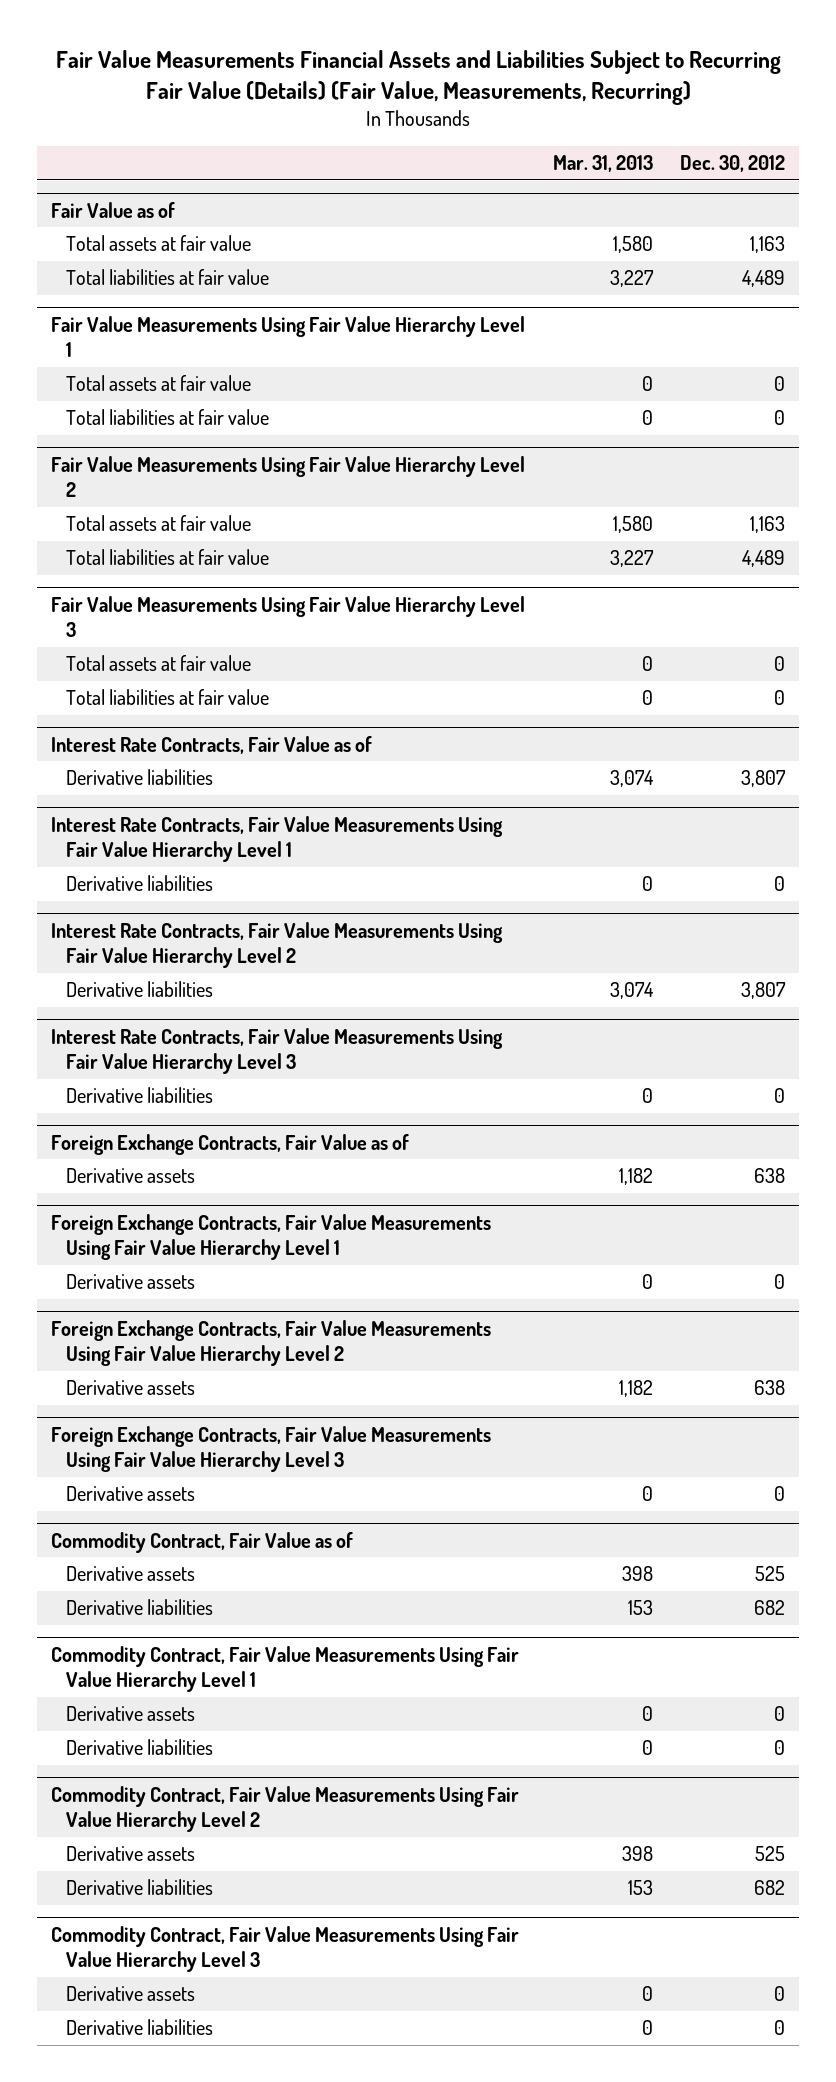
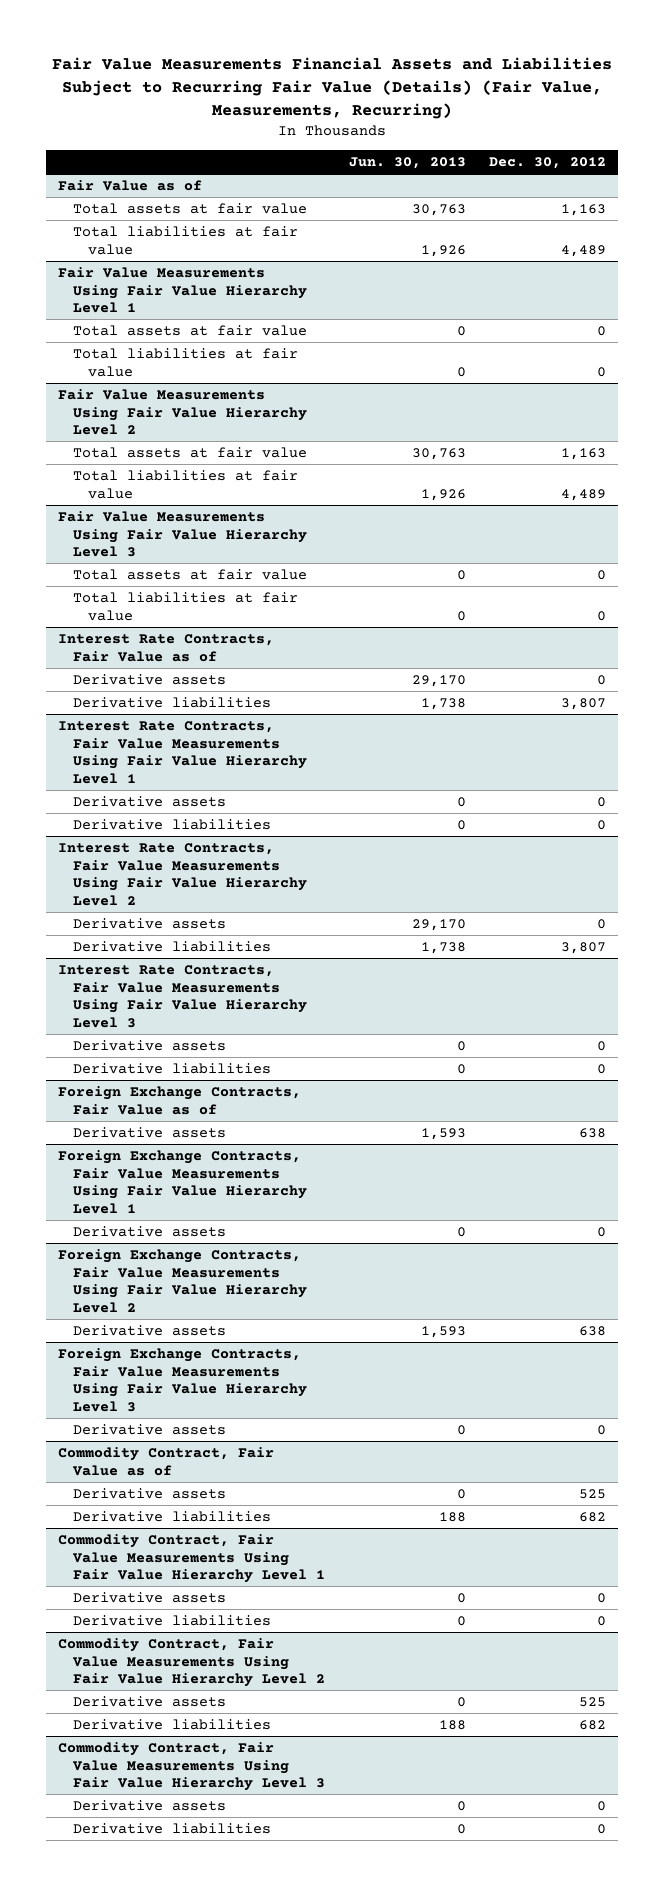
- | Mar. 31, 2013 | Dec. 30, 2012
+ | Jun. 30, 2013 | Dec. 30, 2012
@ Interest Rate Contracts, Fair Value as of
+ Derivative assets | 29,170 | 0
@ Interest Rate Contracts, Fair Value Measurements Using Fair Value Hierarchy Level 1
+ Derivative assets | 0 | 0
@ Interest Rate Contracts, Fair Value Measurements Using Fair Value Hierarchy Level 2
+ Derivative assets | 29,170 | 0
@ Interest Rate Contracts, Fair Value Measurements Using Fair Value Hierarchy Level 3
+ Derivative assets | 0 | 0

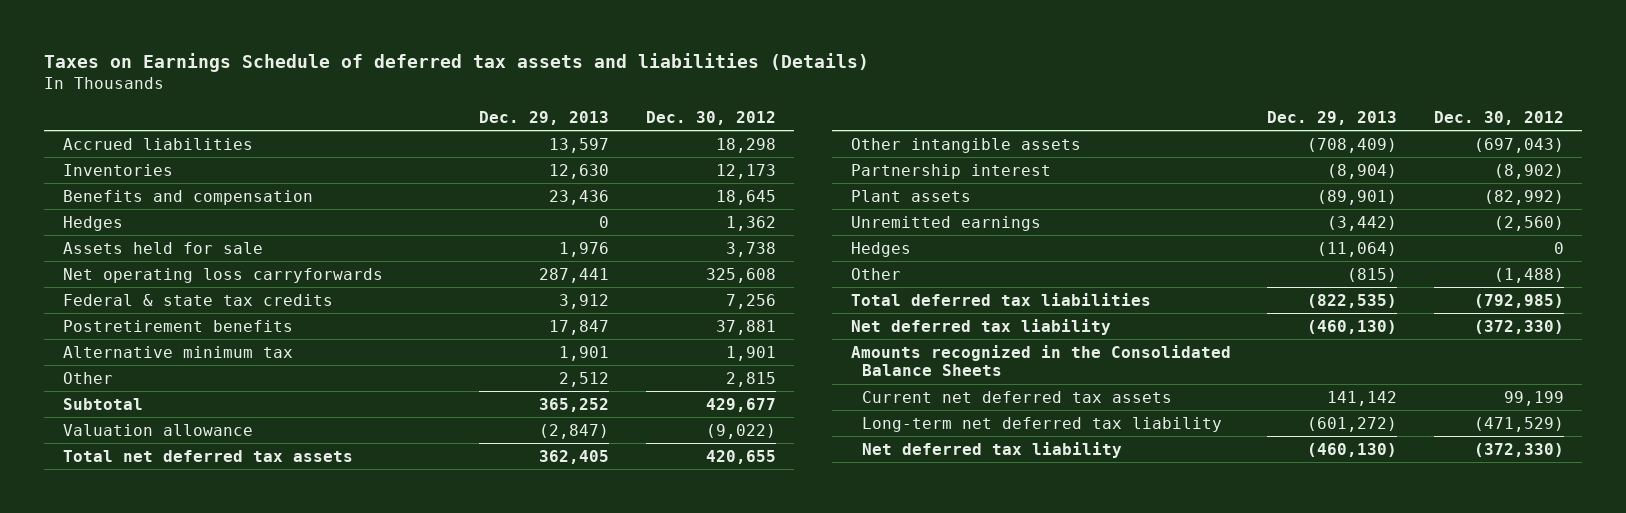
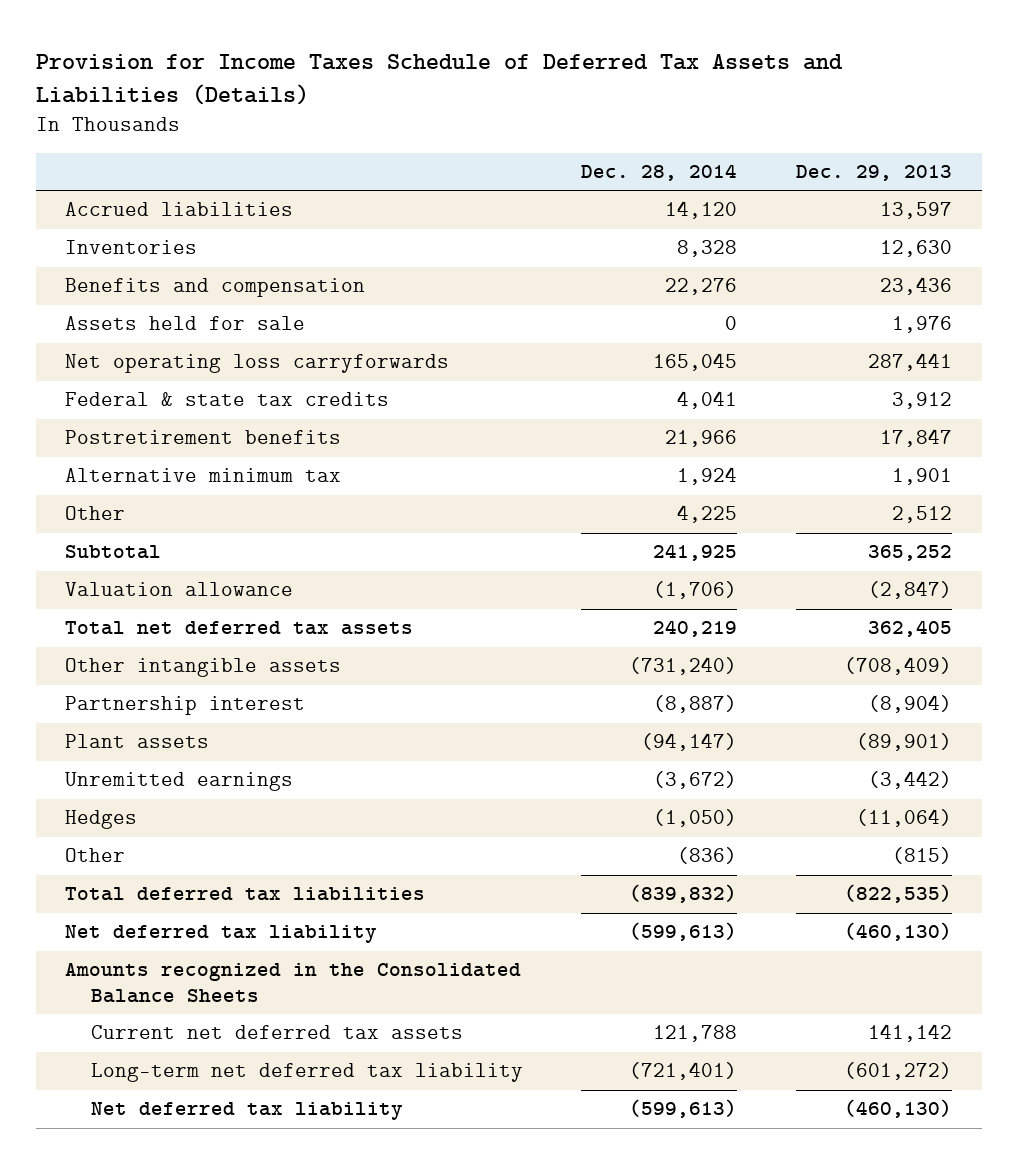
- Taxes on Earnings Schedule of deferred tax assets and liabilities (Details)
+ Provision for Income Taxes Schedule of Deferred Tax Assets and Liabilities (Details)
- | Dec. 29, 2013 | Dec. 30, 2012
+ | Dec. 28, 2014 | Dec. 29, 2013
- Hedges | 0 | 1,362

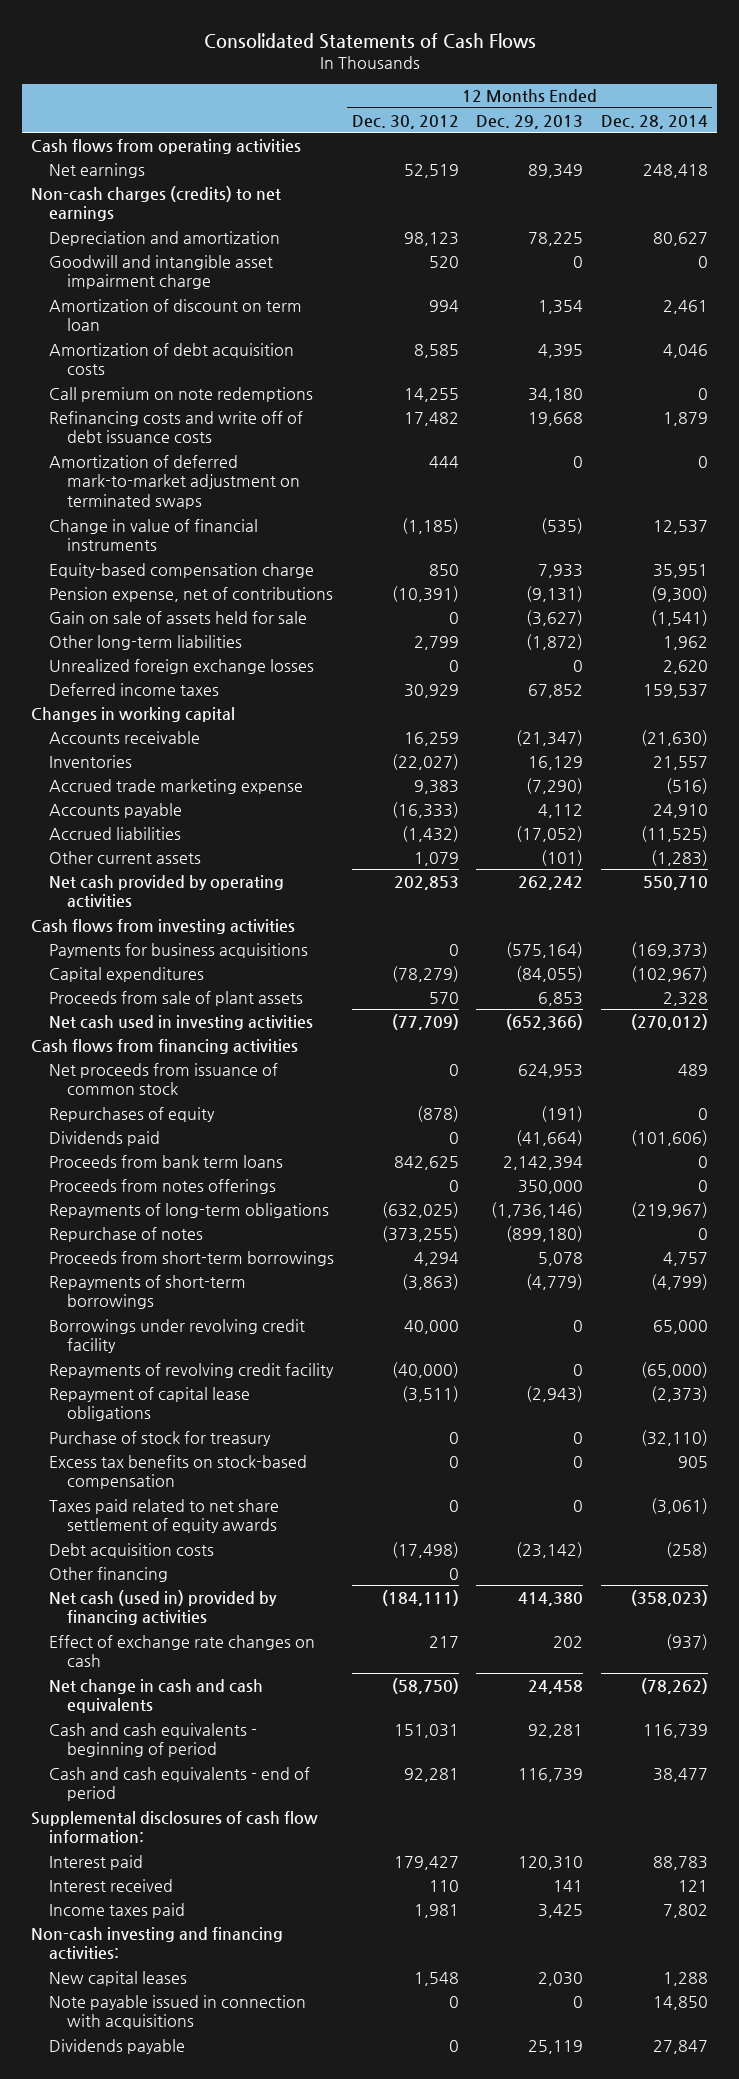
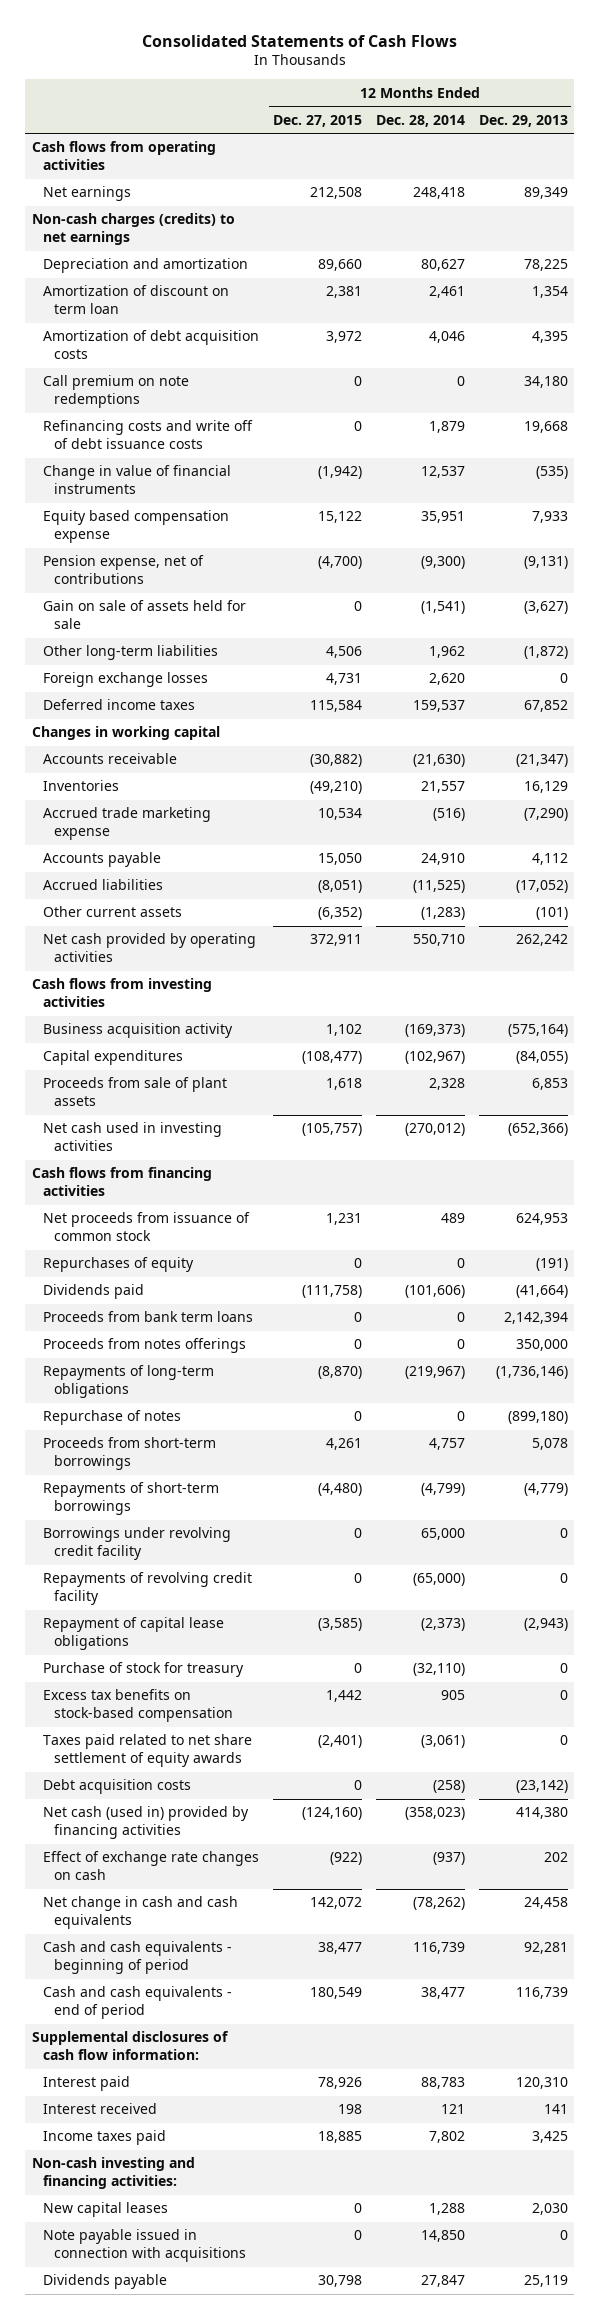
- | 12 Months Ended Dec. 30, 2012 | 12 Months Ended Dec. 29, 2013 | 12 Months Ended Dec. 28, 2014
+ | 12 Months Ended Dec. 27, 2015 | 12 Months Ended Dec. 28, 2014 | 12 Months Ended Dec. 29, 2013
- Goodwill and intangible asset impairment charge | 520 | 0 | 0
- Amortization of deferred mark-to-market adjustment on terminated swaps | 444 | 0 | 0
- Equity-based compensation charge | 850 | 7,933 | 35,951
+ Equity based compensation expense | 15,122 | 35,951 | 7,933
- Unrealized foreign exchange losses | 0 | 0 | 2,620
+ Foreign exchange losses | 4,731 | 2,620 | 0
- Payments for business acquisitions | 0 | (575,164) | (169,373)
+ Business acquisition activity | 1,102 | (169,373) | (575,164)
- Other financing | 0 | |

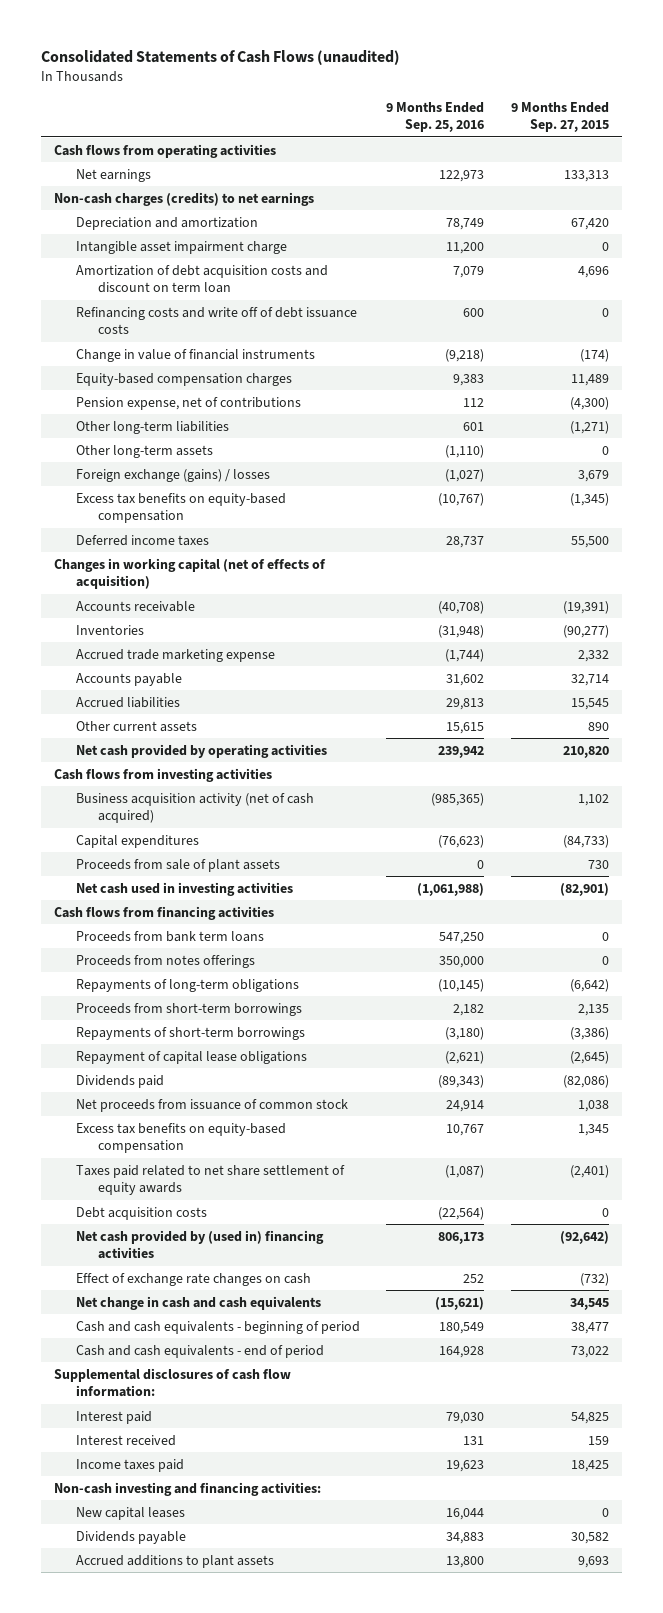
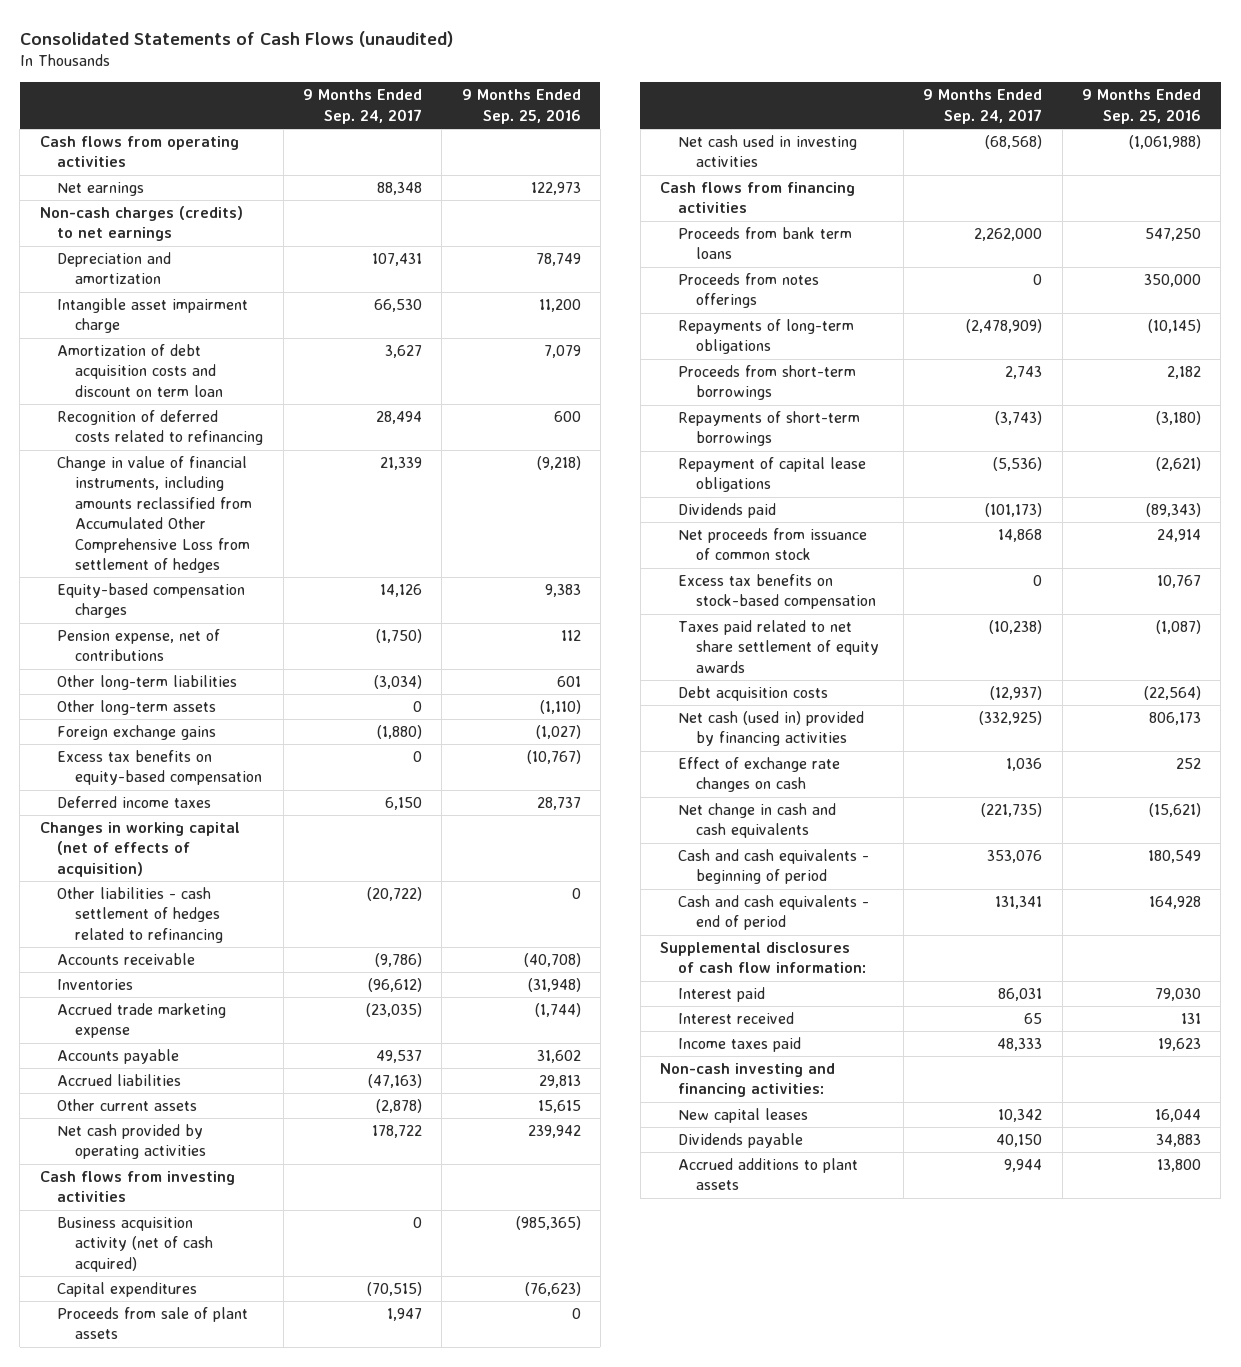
- | 9 Months Ended Sep. 25, 2016 | 9 Months Ended Sep. 27, 2015
+ | 9 Months Ended Sep. 24, 2017 | 9 Months Ended Sep. 25, 2016
- Refinancing costs and write off of debt issuance costs | 600 | 0
- Change in value of financial instruments | (9,218) | (174)
+ Recognition of deferred costs related to refinancing | 28,494 | 600
+ Change in value of financial instruments, including amounts reclassified from Accumulated Other Comprehensive Loss from settlement of hedges | 21,339 | (9,218)
- Foreign exchange (gains) / losses | (1,027) | 3,679
+ Foreign exchange gains | (1,880) | (1,027)
+ Other liabilities - cash settlement of hedges related to refinancing | (20,722) | 0
- Excess tax benefits on equity-based compensation | 10,767 | 1,345
+ Excess tax benefits on stock-based compensation | 0 | 10,767
- Net cash provided by (used in) financing activities | 806,173 | (92,642)
+ Net cash (used in) provided by financing activities | (332,925) | 806,173

